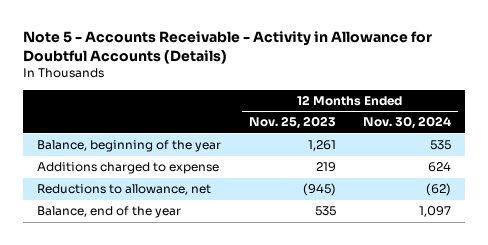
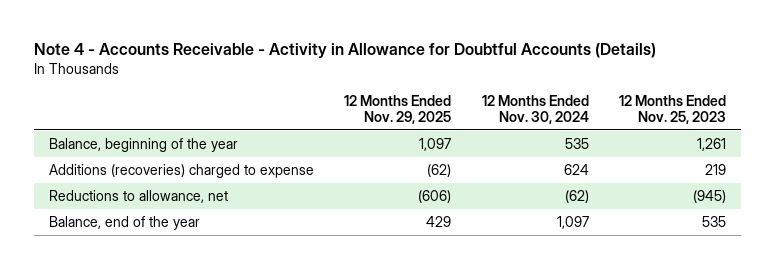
- Note 5 - Accounts Receivable - Activity in Allowance for Doubtful Accounts (Details)
+ Note 4 - Accounts Receivable - Activity in Allowance for Doubtful Accounts (Details)
- | 12 Months Ended Nov. 25, 2023 | 12 Months Ended Nov. 30, 2024
+ | 12 Months Ended Nov. 29, 2025 | 12 Months Ended Nov. 30, 2024 | 12 Months Ended Nov. 25, 2023
- Additions charged to expense | 219 | 624
+ Additions (recoveries) charged to expense | (62) | 624 | 219

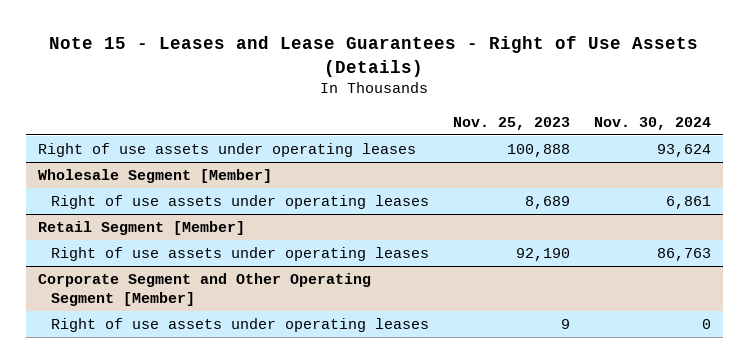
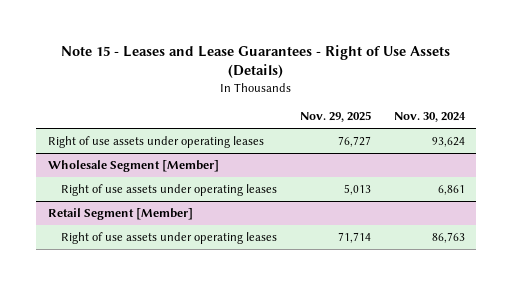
- | Nov. 25, 2023 | Nov. 30, 2024
+ | Nov. 29, 2025 | Nov. 30, 2024
- Corporate Segment and Other Operating Segment [Member]
- Right of use assets under operating leases | 9 | 0

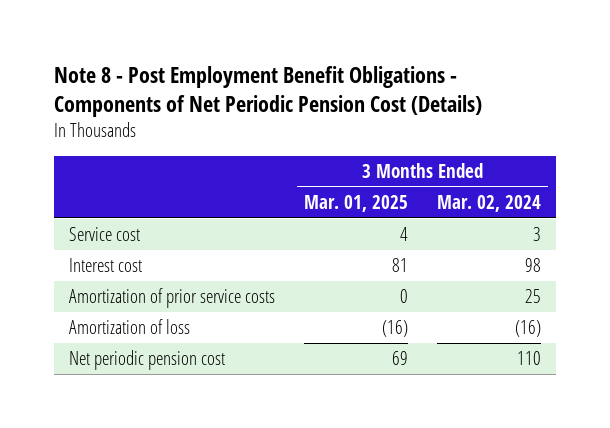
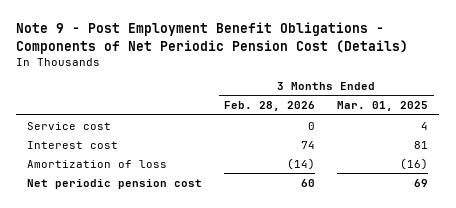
- Note 8 - Post Employment Benefit Obligations - Components of Net Periodic Pension Cost (Details)
+ Note 9 - Post Employment Benefit Obligations - Components of Net Periodic Pension Cost (Details)
- | 3 Months Ended Mar. 01, 2025 | 3 Months Ended Mar. 02, 2024
+ | 3 Months Ended Feb. 28, 2026 | 3 Months Ended Mar. 01, 2025
- Amortization of prior service costs | 0 | 25

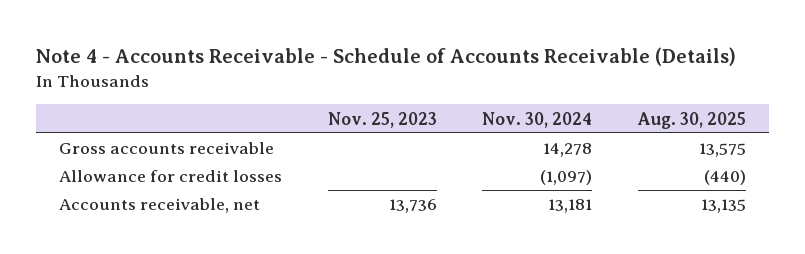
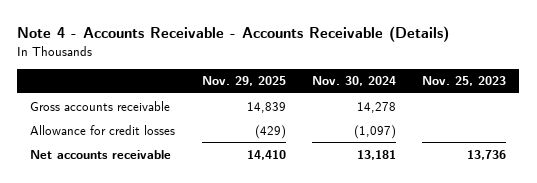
- Note 4 - Accounts Receivable - Schedule of Accounts Receivable (Details)
+ Note 4 - Accounts Receivable - Accounts Receivable (Details)
- | Nov. 25, 2023 | Nov. 30, 2024 | Aug. 30, 2025
+ | Nov. 29, 2025 | Nov. 30, 2024 | Nov. 25, 2023
- Accounts receivable, net | 13,736 | 13,181 | 13,135
+ Net accounts receivable | 14,410 | 13,181 | 13,736

